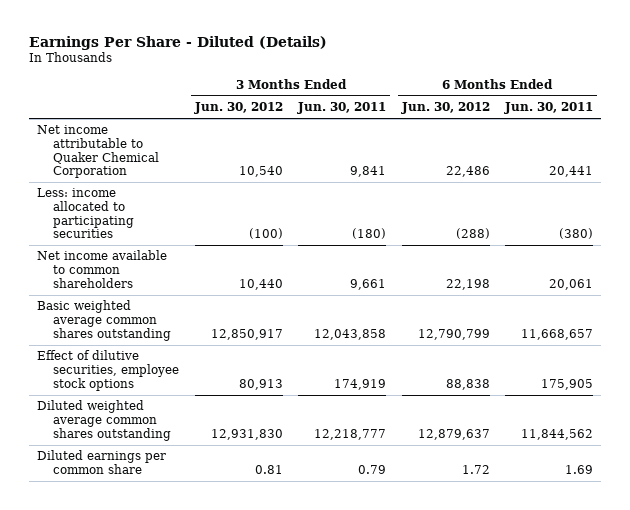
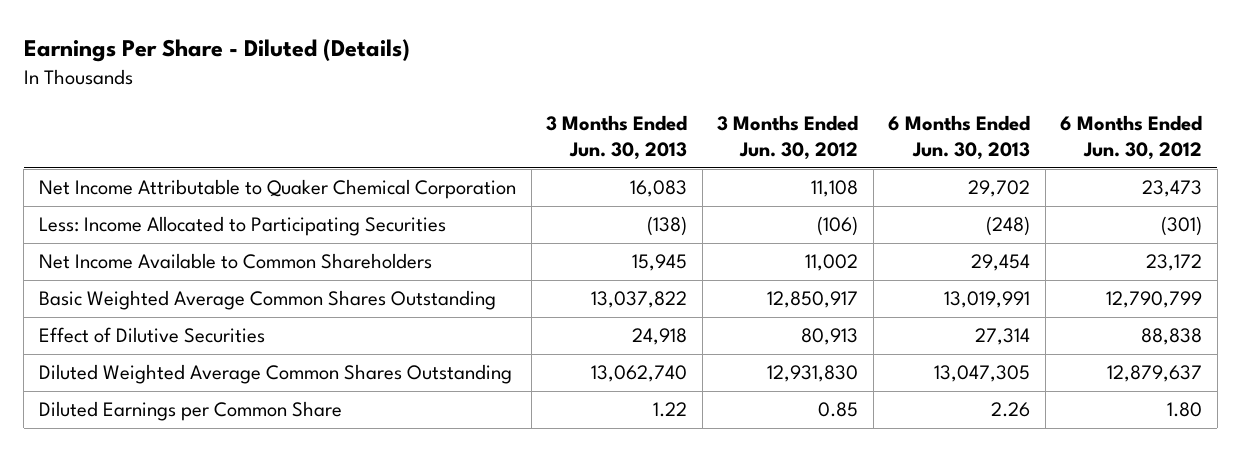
- | 3 Months Ended Jun. 30, 2012 | 3 Months Ended Jun. 30, 2011 | 6 Months Ended Jun. 30, 2012 | 6 Months Ended Jun. 30, 2011
+ | 3 Months Ended Jun. 30, 2013 | 3 Months Ended Jun. 30, 2012 | 6 Months Ended Jun. 30, 2013 | 6 Months Ended Jun. 30, 2012
- Net income attributable to Quaker Chemical Corporation | 10,540 | 9,841 | 22,486 | 20,441
- Less: income allocated to participating securities | (100) | (180) | (288) | (380)
- Net income available to common shareholders | 10,440 | 9,661 | 22,198 | 20,061
- Basic weighted average common shares outstanding | 12,850,917 | 12,043,858 | 12,790,799 | 11,668,657
- Effect of dilutive securities, employee stock options | 80,913 | 174,919 | 88,838 | 175,905
- Diluted weighted average common shares outstanding | 12,931,830 | 12,218,777 | 12,879,637 | 11,844,562
- Diluted earnings per common share | 0.81 | 0.79 | 1.72 | 1.69
+ Net Income Attributable to Quaker Chemical Corporation | 16,083 | 11,108 | 29,702 | 23,473
+ Less: Income Allocated to Participating Securities | (138) | (106) | (248) | (301)
+ Net Income Available to Common Shareholders | 15,945 | 11,002 | 29,454 | 23,172
+ Basic Weighted Average Common Shares Outstanding | 13,037,822 | 12,850,917 | 13,019,991 | 12,790,799
+ Effect of Dilutive Securities | 24,918 | 80,913 | 27,314 | 88,838
+ Diluted Weighted Average Common Shares Outstanding | 13,062,740 | 12,931,830 | 13,047,305 | 12,879,637
+ Diluted Earnings per Common Share | 1.22 | 0.85 | 2.26 | 1.80

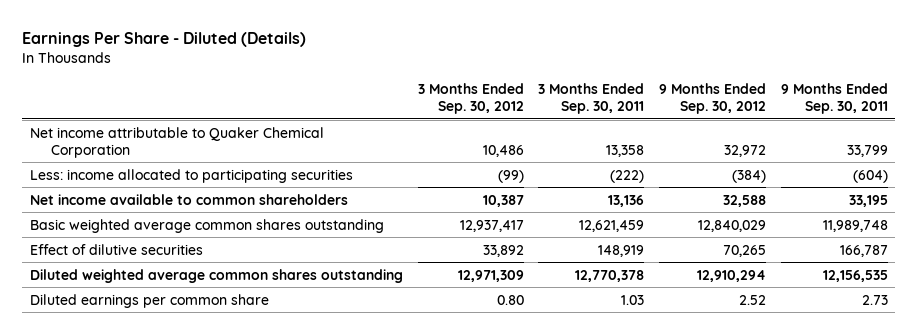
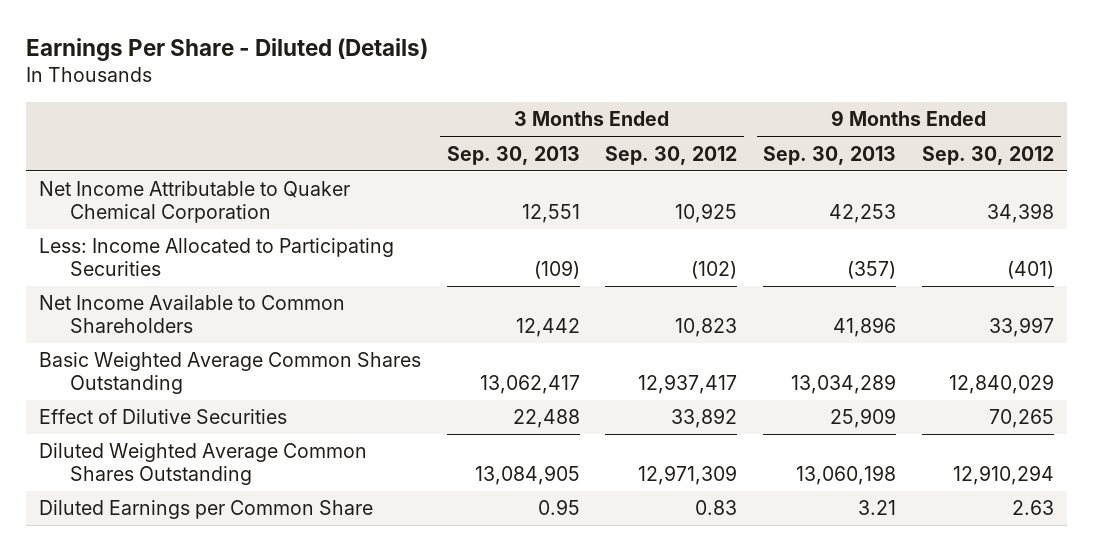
- | 3 Months Ended Sep. 30, 2012 | 3 Months Ended Sep. 30, 2011 | 9 Months Ended Sep. 30, 2012 | 9 Months Ended Sep. 30, 2011
+ | 3 Months Ended Sep. 30, 2013 | 3 Months Ended Sep. 30, 2012 | 9 Months Ended Sep. 30, 2013 | 9 Months Ended Sep. 30, 2012
- Net income attributable to Quaker Chemical Corporation | 10,486 | 13,358 | 32,972 | 33,799
- Less: income allocated to participating securities | (99) | (222) | (384) | (604)
- Net income available to common shareholders | 10,387 | 13,136 | 32,588 | 33,195
- Basic weighted average common shares outstanding | 12,937,417 | 12,621,459 | 12,840,029 | 11,989,748
- Effect of dilutive securities | 33,892 | 148,919 | 70,265 | 166,787
- Diluted weighted average common shares outstanding | 12,971,309 | 12,770,378 | 12,910,294 | 12,156,535
- Diluted earnings per common share | 0.80 | 1.03 | 2.52 | 2.73
+ Net Income Attributable to Quaker Chemical Corporation | 12,551 | 10,925 | 42,253 | 34,398
+ Less: Income Allocated to Participating Securities | (109) | (102) | (357) | (401)
+ Net Income Available to Common Shareholders | 12,442 | 10,823 | 41,896 | 33,997
+ Basic Weighted Average Common Shares Outstanding | 13,062,417 | 12,937,417 | 13,034,289 | 12,840,029
+ Effect of Dilutive Securities | 22,488 | 33,892 | 25,909 | 70,265
+ Diluted Weighted Average Common Shares Outstanding | 13,084,905 | 12,971,309 | 13,060,198 | 12,910,294
+ Diluted Earnings per Common Share | 0.95 | 0.83 | 3.21 | 2.63

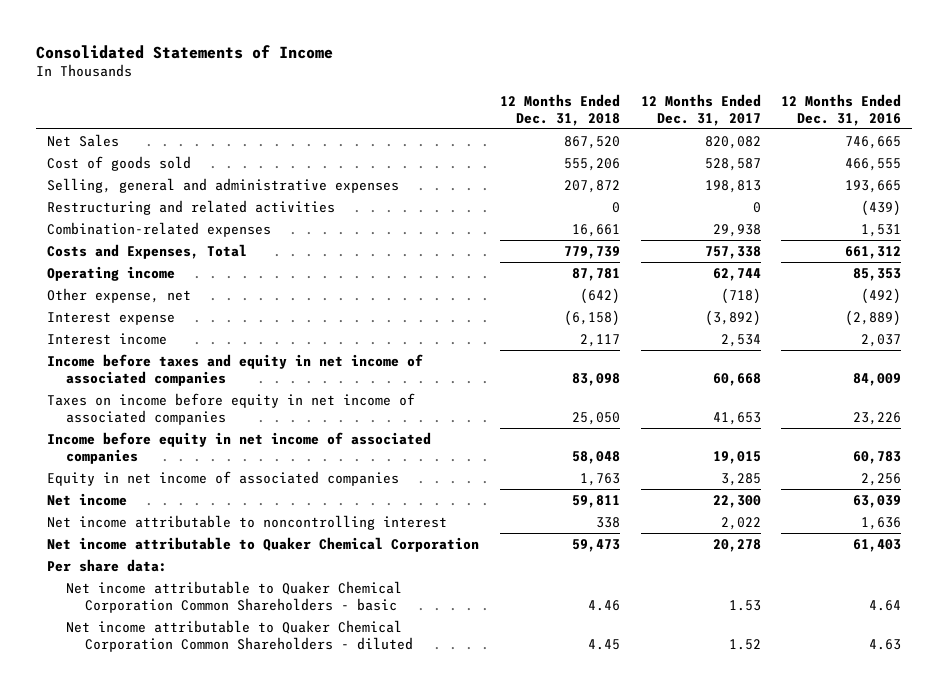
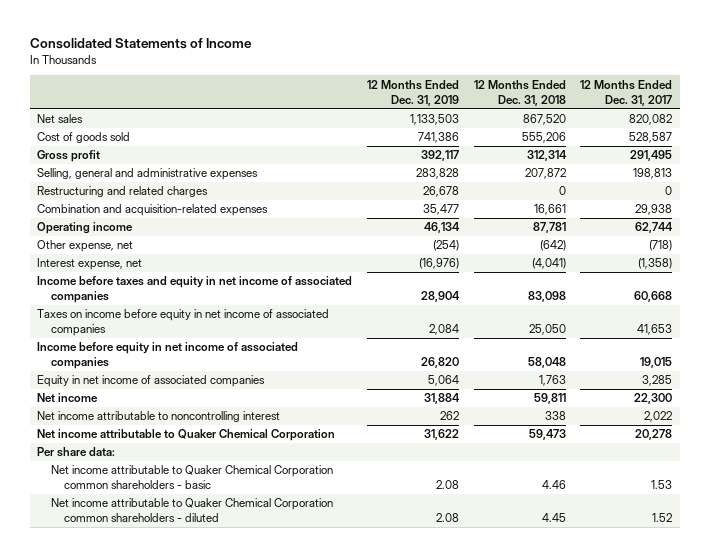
- | 12 Months Ended Dec. 31, 2018 | 12 Months Ended Dec. 31, 2017 | 12 Months Ended Dec. 31, 2016
+ | 12 Months Ended Dec. 31, 2019 | 12 Months Ended Dec. 31, 2018 | 12 Months Ended Dec. 31, 2017
- Net Sales | 867,520 | 820,082 | 746,665
+ Net sales | 1,133,503 | 867,520 | 820,082
+ Gross profit | 392,117 | 312,314 | 291,495
- Restructuring and related activities | 0 | 0 | (439)
- Combination-related expenses | 16,661 | 29,938 | 1,531
- Costs and Expenses, Total | 779,739 | 757,338 | 661,312
+ Restructuring and related charges | 26,678 | 0 | 0
+ Combination and acquisition-related expenses | 35,477 | 16,661 | 29,938
- Interest expense | (6,158) | (3,892) | (2,889)
- Interest income | 2,117 | 2,534 | 2,037
+ Interest expense, net | (16,976) | (4,041) | (1,358)
- Net income attributable to Quaker Chemical Corporation Common Shareholders - basic | 4.46 | 1.53 | 4.64
- Net income attributable to Quaker Chemical Corporation Common Shareholders - diluted | 4.45 | 1.52 | 4.63
+ Net income attributable to Quaker Chemical Corporation common shareholders - basic | 2.08 | 4.46 | 1.53
+ Net income attributable to Quaker Chemical Corporation common shareholders - diluted | 2.08 | 4.45 | 1.52

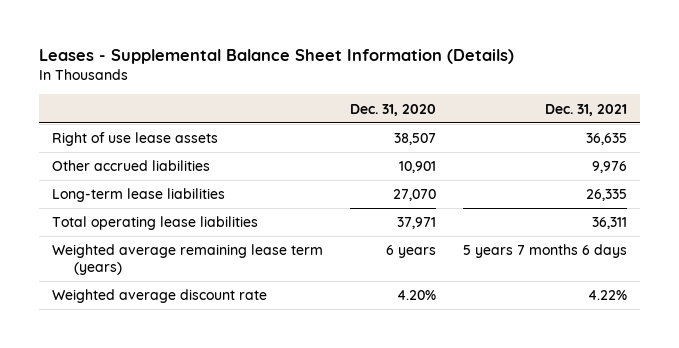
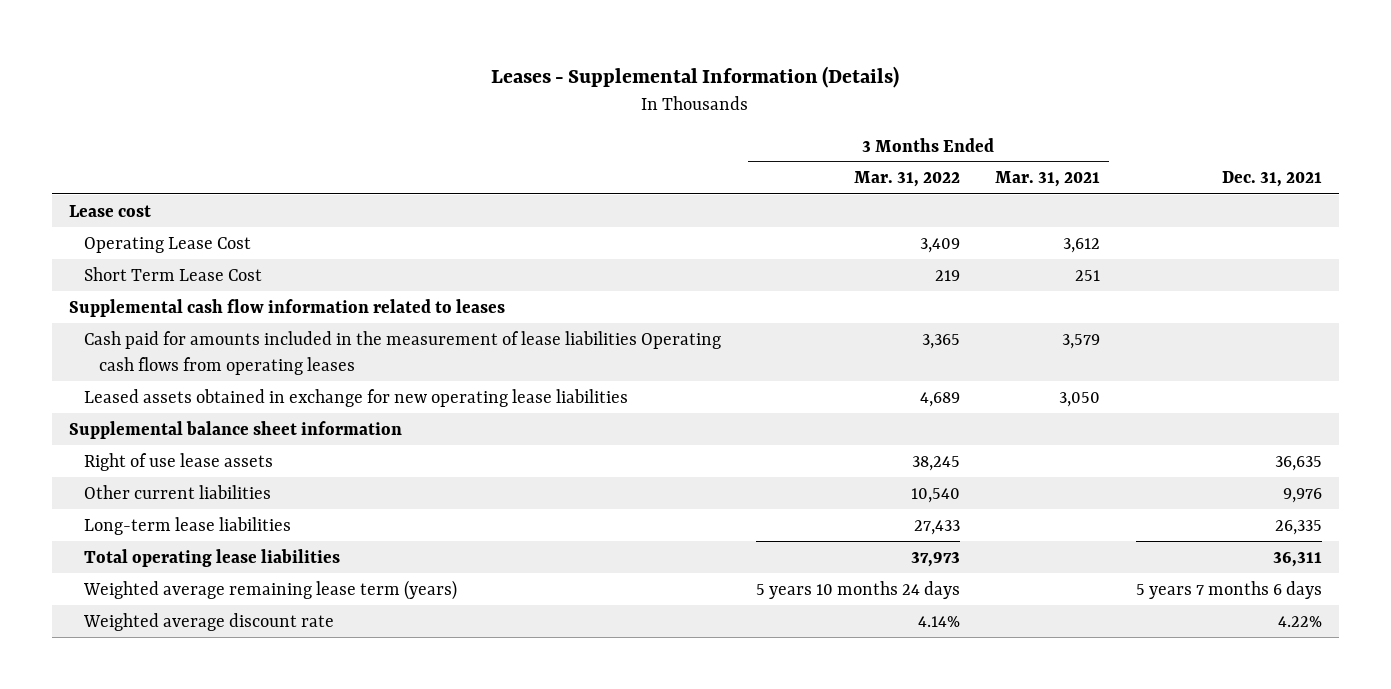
- Leases - Supplemental Balance Sheet Information (Details)
+ Leases - Supplemental Information (Details)
- | Dec. 31, 2020 | Dec. 31, 2021
+ | 3 Months Ended Mar. 31, 2022 | 3 Months Ended Mar. 31, 2021 | Dec. 31, 2021
+ Lease cost
+ Operating Lease Cost | 3,409 | 3,612 |
+ Short Term Lease Cost | 219 | 251 |
+ Supplemental cash flow information related to leases
+ Cash paid for amounts included in the measurement of lease liabilities Operating cash flows from operating leases | 3,365 | 3,579 |
+ Leased assets obtained in exchange for new operating lease liabilities | 4,689 | 3,050 |
+ Supplemental balance sheet information
- Other accrued liabilities | 10,901 | 9,976
+ Other current liabilities | 10,540 | | 9,976

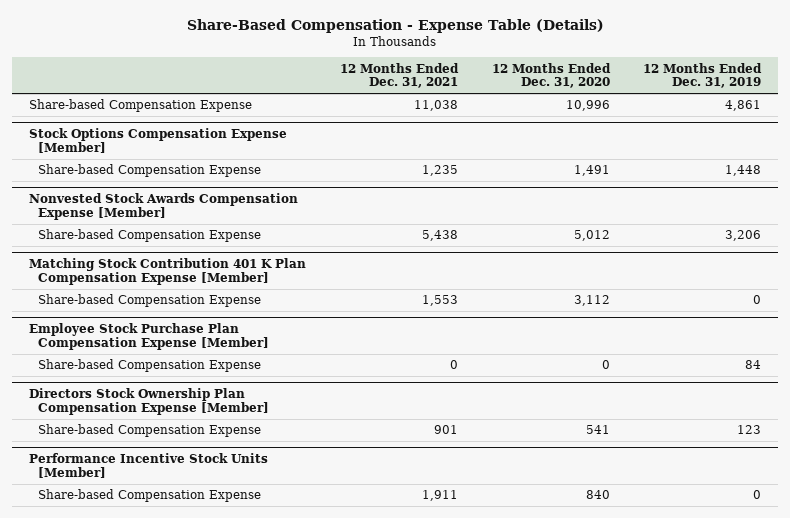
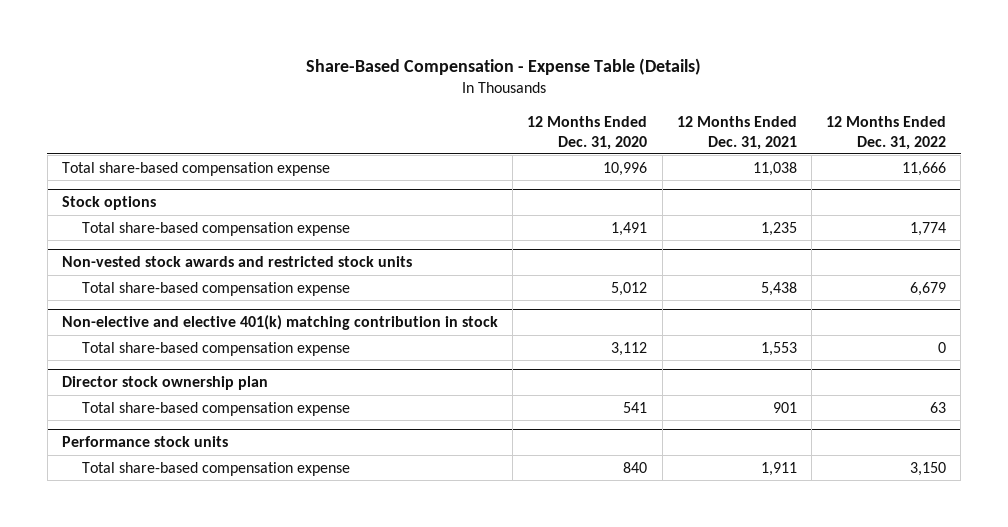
- | 12 Months Ended Dec. 31, 2021 | 12 Months Ended Dec. 31, 2020 | 12 Months Ended Dec. 31, 2019
+ | 12 Months Ended Dec. 31, 2020 | 12 Months Ended Dec. 31, 2021 | 12 Months Ended Dec. 31, 2022
- Share-based Compensation Expense | 11,038 | 10,996 | 4,861
- Stock Options Compensation Expense [Member]
- Share-based Compensation Expense | 1,235 | 1,491 | 1,448
- Nonvested Stock Awards Compensation Expense [Member]
- Share-based Compensation Expense | 5,438 | 5,012 | 3,206
- Matching Stock Contribution 401 K Plan Compensation Expense [Member]
- Share-based Compensation Expense | 1,553 | 3,112 | 0
- Employee Stock Purchase Plan Compensation Expense [Member]
- Share-based Compensation Expense | 0 | 0 | 84
- Directors Stock Ownership Plan Compensation Expense [Member]
- Share-based Compensation Expense | 901 | 541 | 123
- Performance Incentive Stock Units [Member]
- Share-based Compensation Expense | 1,911 | 840 | 0
+ Total share-based compensation expense | 10,996 | 11,038 | 11,666
+ Stock options
+ Total share-based compensation expense | 1,491 | 1,235 | 1,774
+ Non-vested stock awards and restricted stock units
+ Total share-based compensation expense | 5,012 | 5,438 | 6,679
+ Non-elective and elective 401(k) matching contribution in stock
+ Total share-based compensation expense | 3,112 | 1,553 | 0
+ Director stock ownership plan
+ Total share-based compensation expense | 541 | 901 | 63
+ Performance stock units
+ Total share-based compensation expense | 840 | 1,911 | 3,150

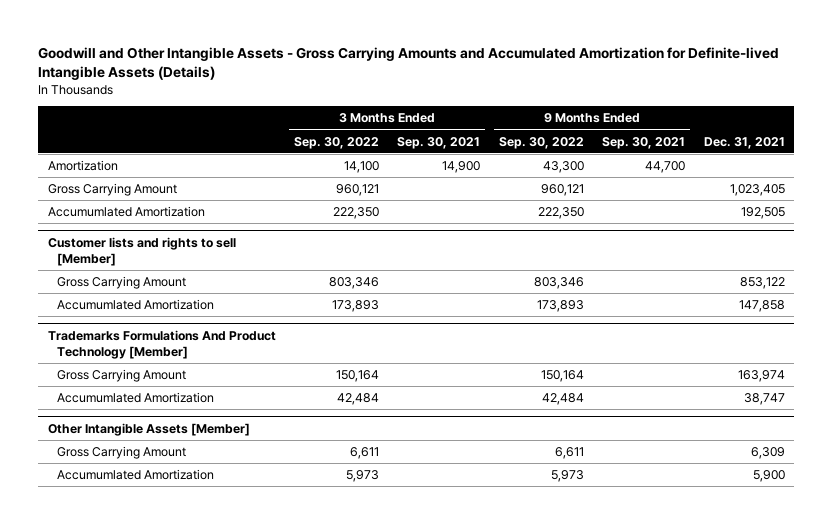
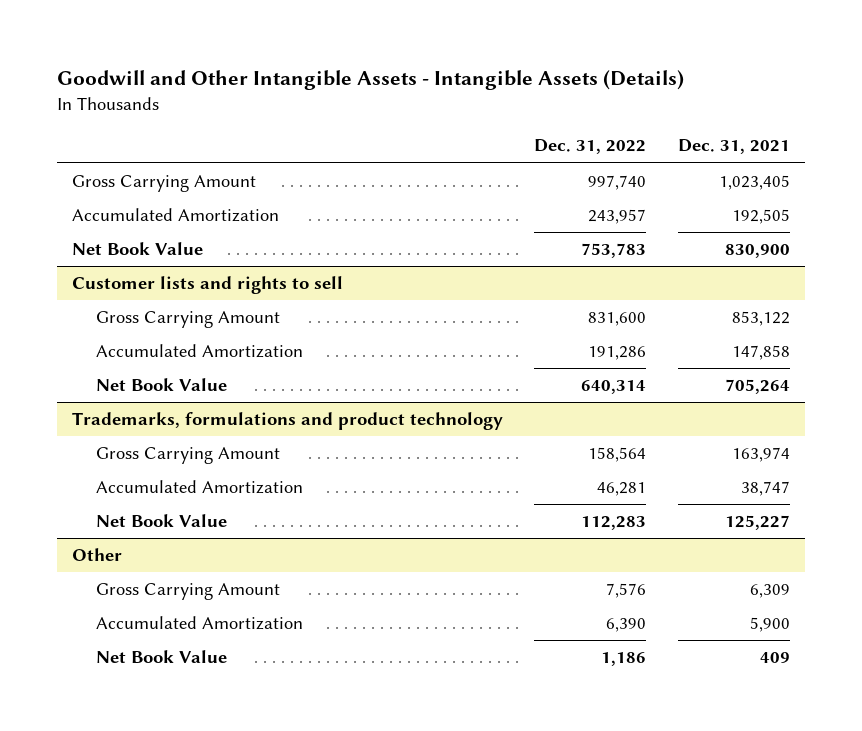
- Goodwill and Other Intangible Assets - Gross Carrying Amounts and Accumulated Amortization for Definite-lived Intangible Assets (Details)
+ Goodwill and Other Intangible Assets - Intangible Assets (Details)
- | 3 Months Ended Sep. 30, 2022 | 3 Months Ended Sep. 30, 2021 | 9 Months Ended Sep. 30, 2022 | 9 Months Ended Sep. 30, 2021 | Dec. 31, 2021
+ | Dec. 31, 2022 | Dec. 31, 2021
- Amortization | 14,100 | 14,900 | 43,300 | 44,700 |
- Accumumlated Amortization | 222,350 | | 222,350 | | 192,505
- Customer lists and rights to sell [Member]
+ Accumulated Amortization | 243,957 | 192,505
+ Net Book Value | 753,783 | 830,900
+ Customer lists and rights to sell
- Accumumlated Amortization | 173,893 | | 173,893 | | 147,858
- Trademarks Formulations And Product Technology [Member]
+ Accumulated Amortization | 191,286 | 147,858
+ Net Book Value | 640,314 | 705,264
+ Trademarks, formulations and product technology
- Accumumlated Amortization | 42,484 | | 42,484 | | 38,747
- Other Intangible Assets [Member]
+ Accumulated Amortization | 46,281 | 38,747
+ Net Book Value | 112,283 | 125,227
+ Other
- Accumumlated Amortization | 5,973 | | 5,973 | | 5,900
+ Accumulated Amortization | 6,390 | 5,900
+ Net Book Value | 1,186 | 409

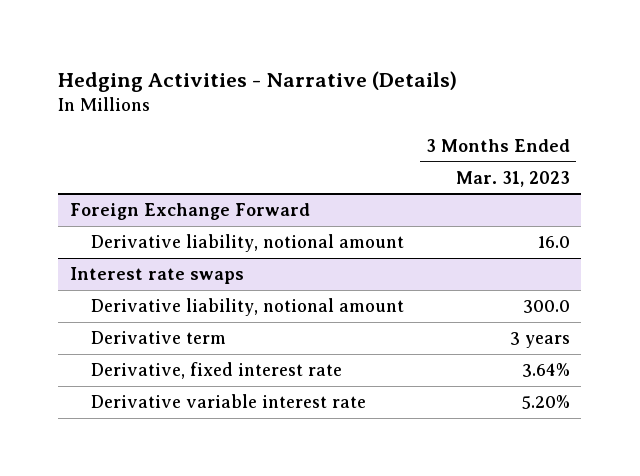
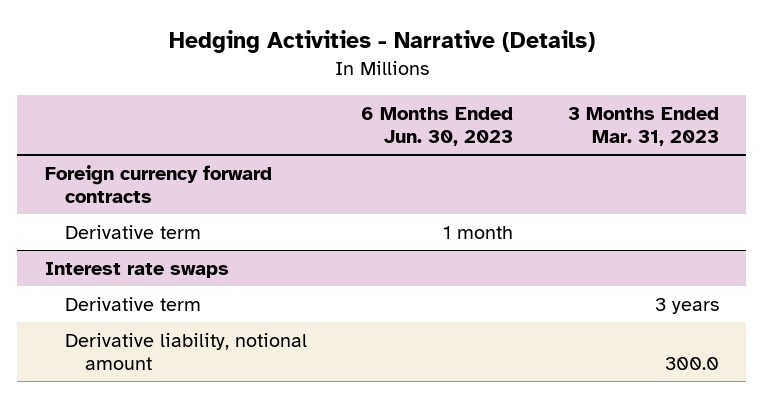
- | 3 Months Ended Mar. 31, 2023
+ | 6 Months Ended Jun. 30, 2023 | 3 Months Ended Mar. 31, 2023
- Foreign Exchange Forward
- Derivative liability, notional amount | 16.0
+ Foreign currency forward contracts
+ Derivative term | 1 month |
@ Interest rate swaps
- Derivative, fixed interest rate | 3.64%
- Derivative variable interest rate | 5.20%
moved down: Derivative liability, notional amount | | 300.0

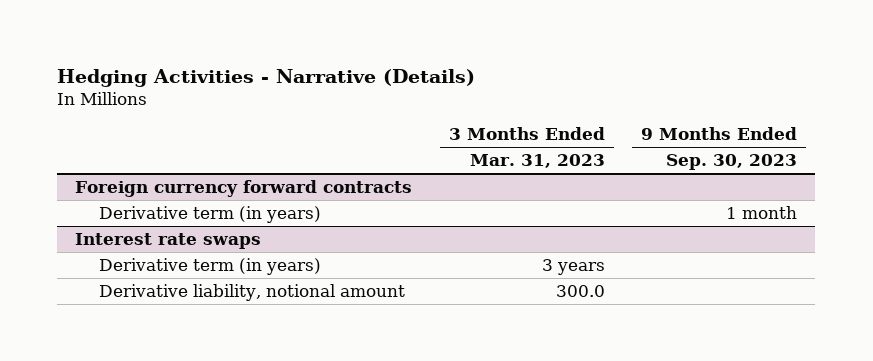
- | 6 Months Ended Jun. 30, 2023 | 3 Months Ended Mar. 31, 2023
+ | 3 Months Ended Mar. 31, 2023 | 9 Months Ended Sep. 30, 2023
@ Foreign currency forward contracts
- Derivative term | 1 month |
+ Derivative term (in years) | | 1 month
@ Interest rate swaps
- Derivative term | | 3 years
+ Derivative term (in years) | 3 years |

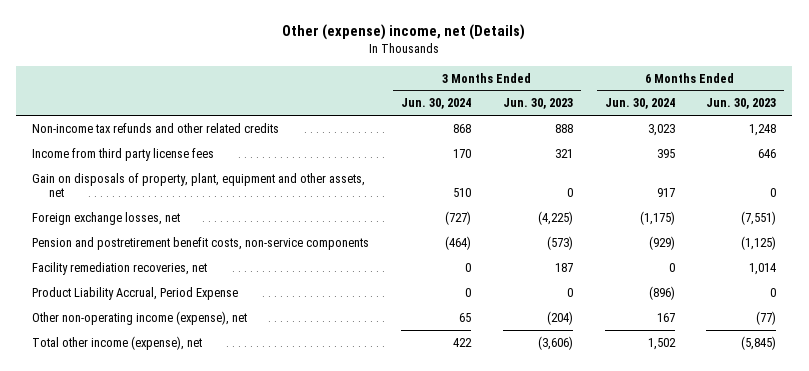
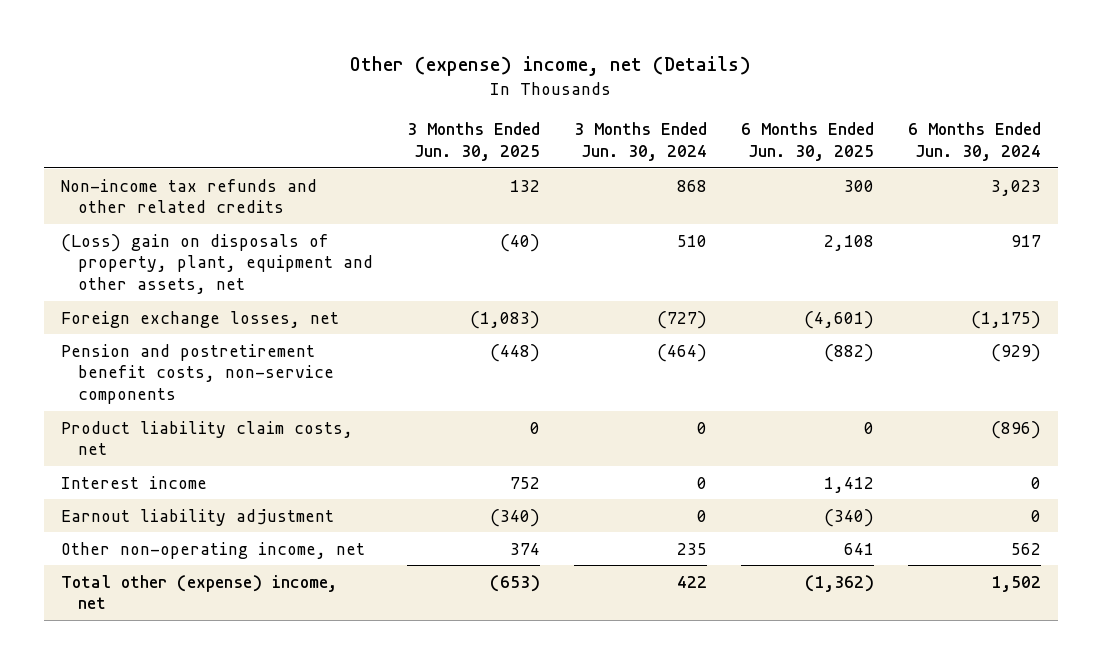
- | 3 Months Ended Jun. 30, 2024 | 3 Months Ended Jun. 30, 2023 | 6 Months Ended Jun. 30, 2024 | 6 Months Ended Jun. 30, 2023
+ | 3 Months Ended Jun. 30, 2025 | 3 Months Ended Jun. 30, 2024 | 6 Months Ended Jun. 30, 2025 | 6 Months Ended Jun. 30, 2024
- Income from third party license fees | 170 | 321 | 395 | 646
- Gain on disposals of property, plant, equipment and other assets, net | 510 | 0 | 917 | 0
+ (Loss) gain on disposals of property, plant, equipment and other assets, net | (40) | 510 | 2,108 | 917
- Facility remediation recoveries, net | 0 | 187 | 0 | 1,014
- Product Liability Accrual, Period Expense | 0 | 0 | (896) | 0
- Other non-operating income (expense), net | 65 | (204) | 167 | (77)
- Total other income (expense), net | 422 | (3,606) | 1,502 | (5,845)
+ Product liability claim costs, net | 0 | 0 | 0 | (896)
+ Interest income | 752 | 0 | 1,412 | 0
+ Earnout liability adjustment | (340) | 0 | (340) | 0
+ Other non-operating income, net | 374 | 235 | 641 | 562
+ Total other (expense) income, net | (653) | 422 | (1,362) | 1,502

